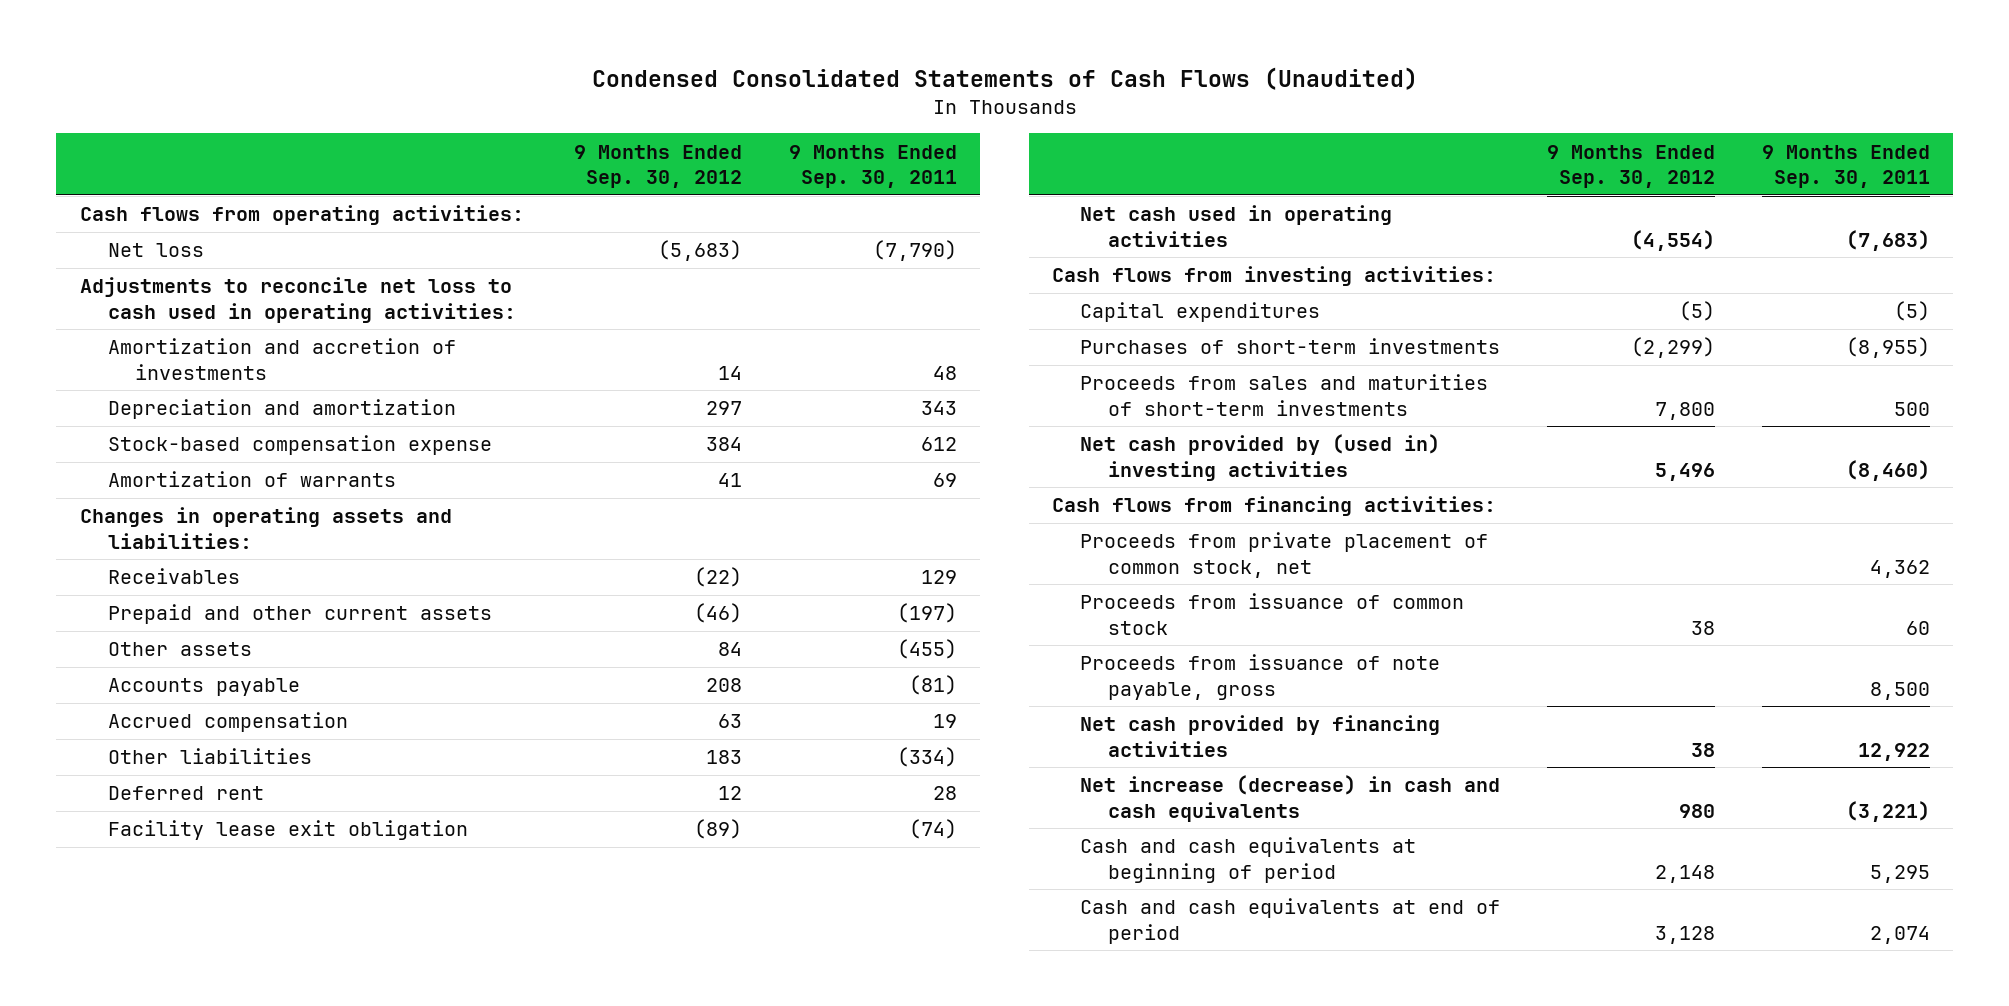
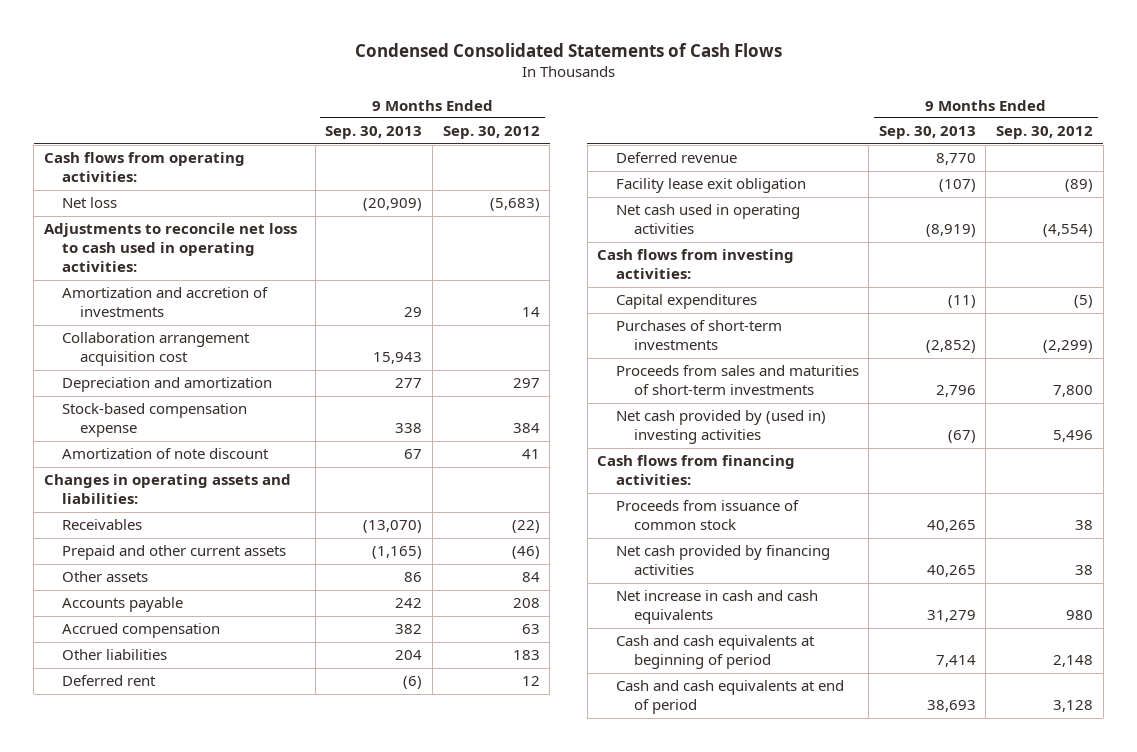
- Condensed Consolidated Statements of Cash Flows (Unaudited)
+ Condensed Consolidated Statements of Cash Flows
- | 9 Months Ended Sep. 30, 2012 | 9 Months Ended Sep. 30, 2011
+ | 9 Months Ended Sep. 30, 2013 | 9 Months Ended Sep. 30, 2012
+ Collaboration arrangement acquisition cost | 15,943 |
- Amortization of warrants | 41 | 69
+ Amortization of note discount | 67 | 41
+ Deferred revenue | 8,770 |
- Proceeds from private placement of common stock, net | | 4,362
- Proceeds from issuance of note payable, gross | | 8,500
- Net increase (decrease) in cash and cash equivalents | 980 | (3,221)
+ Net increase in cash and cash equivalents | 31,279 | 980

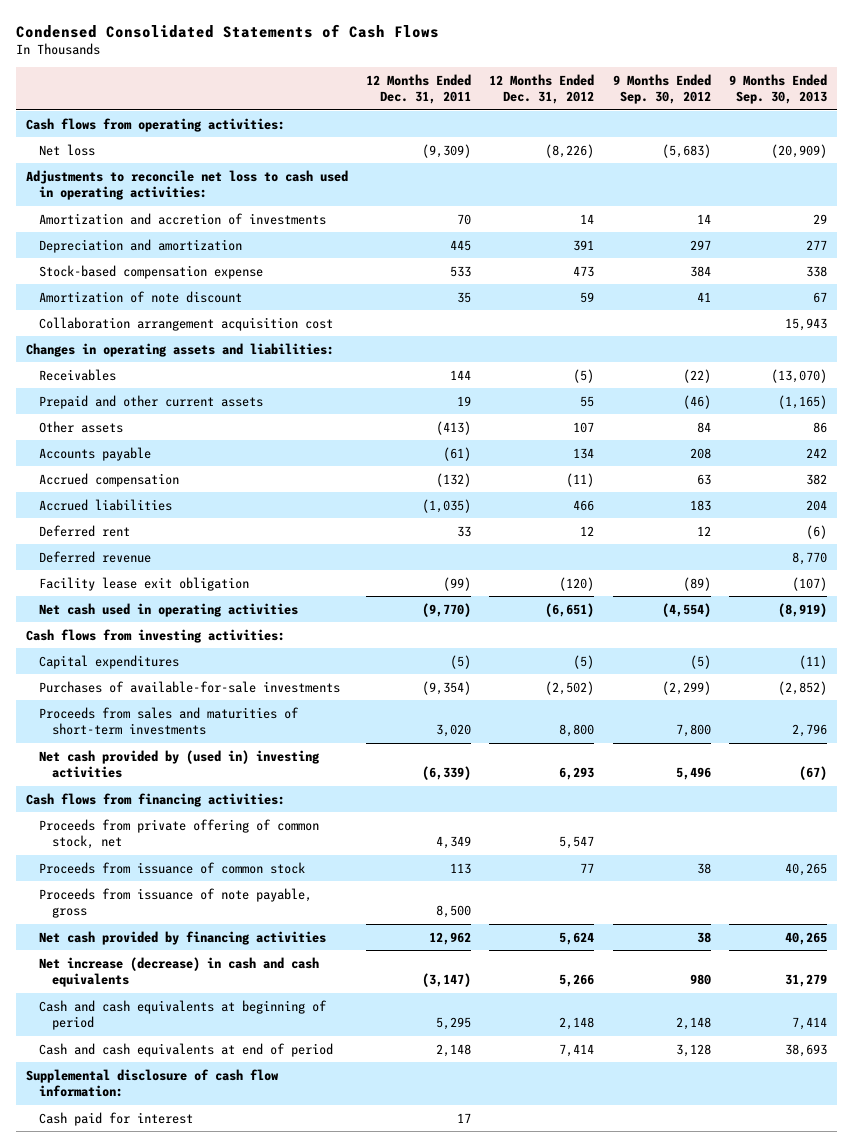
- | 9 Months Ended Sep. 30, 2013 | 9 Months Ended Sep. 30, 2012
+ | 12 Months Ended Dec. 31, 2011 | 12 Months Ended Dec. 31, 2012 | 9 Months Ended Sep. 30, 2012 | 9 Months Ended Sep. 30, 2013
moved down: Collaboration arrangement acquisition cost | | | | 15,943
- Other liabilities | 204 | 183
+ Accrued liabilities | (1,035) | 466 | 183 | 204
- Purchases of short-term investments | (2,852) | (2,299)
+ Purchases of available-for-sale investments | (9,354) | (2,502) | (2,299) | (2,852)
+ Proceeds from private offering of common stock, net | 4,349 | 5,547 | |
+ Proceeds from issuance of note payable, gross | 8,500 | | |
- Net increase in cash and cash equivalents | 31,279 | 980
+ Net increase (decrease) in cash and cash equivalents | (3,147) | 5,266 | 980 | 31,279
+ Supplemental disclosure of cash flow information:
+ Cash paid for interest | 17 | | |

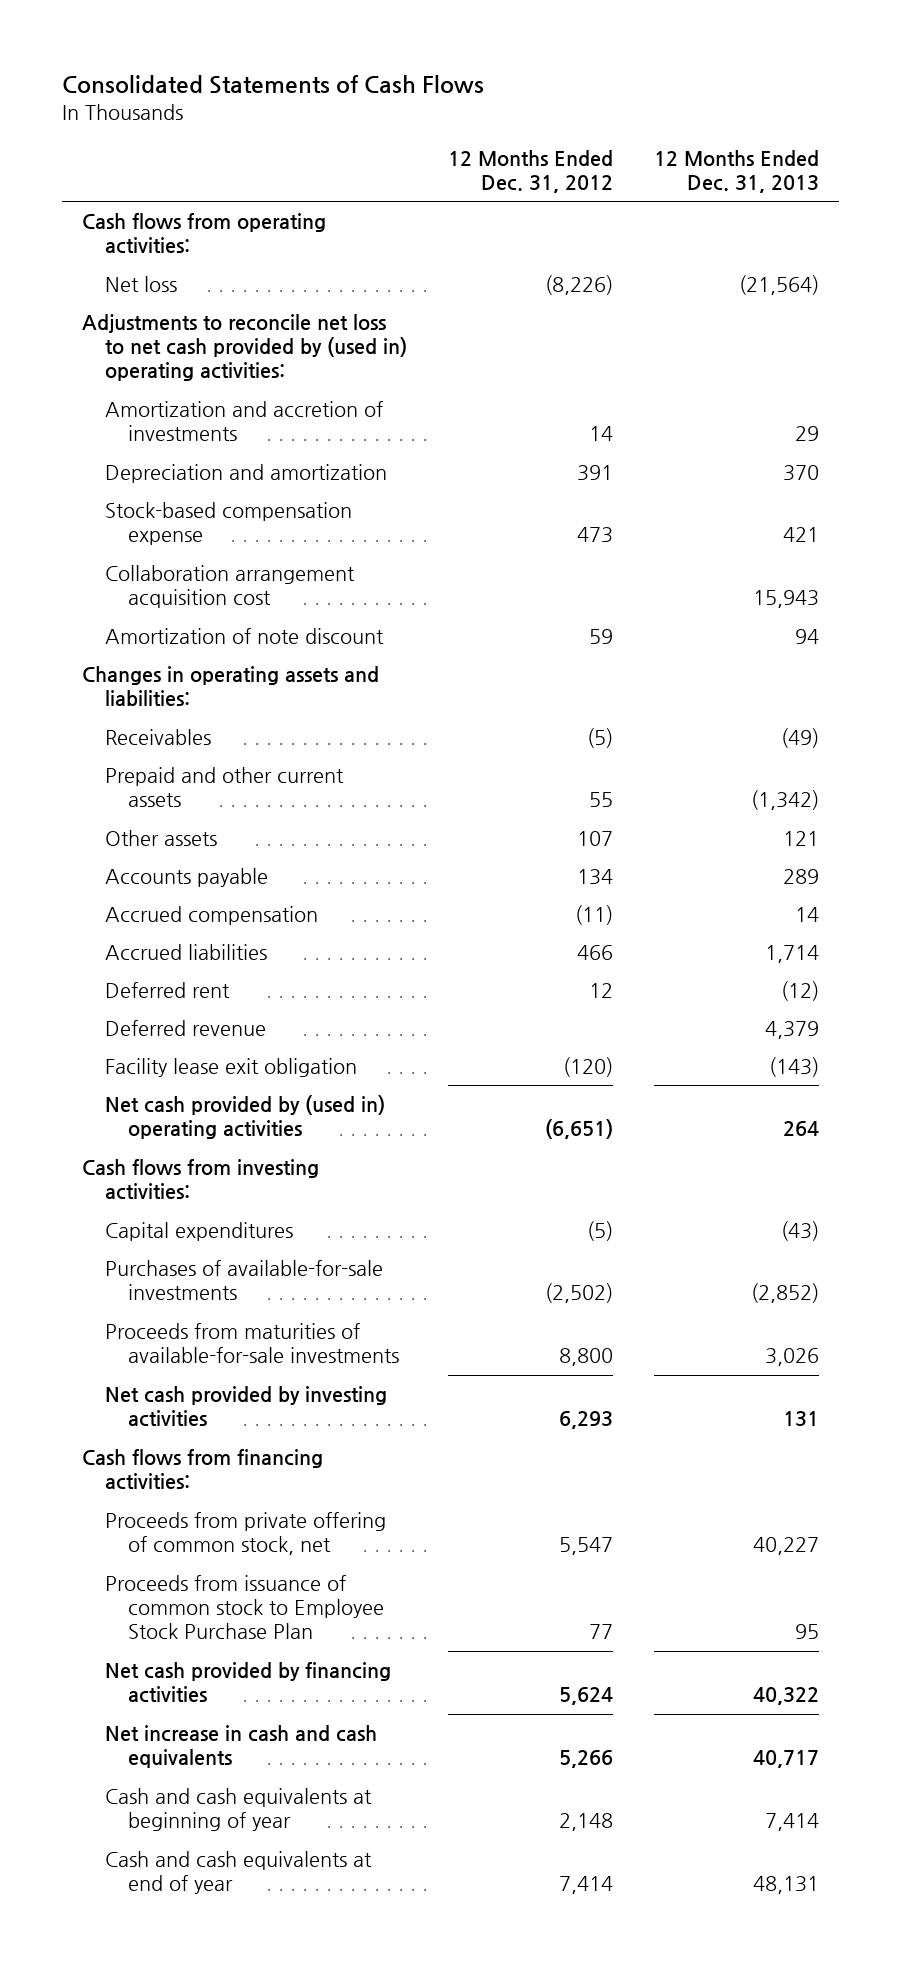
- Condensed Consolidated Statements of Cash Flows
+ Consolidated Statements of Cash Flows
- | 12 Months Ended Dec. 31, 2011 | 12 Months Ended Dec. 31, 2012 | 9 Months Ended Sep. 30, 2012 | 9 Months Ended Sep. 30, 2013
+ | 12 Months Ended Dec. 31, 2012 | 12 Months Ended Dec. 31, 2013
- Adjustments to reconcile net loss to cash used in operating activities:
+ Adjustments to reconcile net loss to net cash provided by (used in) operating activities:
moved down: Amortization of note discount | 59 | 94
- Net cash used in operating activities | (9,770) | (6,651) | (4,554) | (8,919)
+ Net cash provided by (used in) operating activities | (6,651) | 264
- Proceeds from sales and maturities of short-term investments | 3,020 | 8,800 | 7,800 | 2,796
- Net cash provided by (used in) investing activities | (6,339) | 6,293 | 5,496 | (67)
+ Proceeds from maturities of available-for-sale investments | 8,800 | 3,026
+ Net cash provided by investing activities | 6,293 | 131
- Proceeds from issuance of common stock | 113 | 77 | 38 | 40,265
- Proceeds from issuance of note payable, gross | 8,500 | | |
+ Proceeds from issuance of common stock to Employee Stock Purchase Plan | 77 | 95
- Net increase (decrease) in cash and cash equivalents | (3,147) | 5,266 | 980 | 31,279
- Cash and cash equivalents at beginning of period | 5,295 | 2,148 | 2,148 | 7,414
- Cash and cash equivalents at end of period | 2,148 | 7,414 | 3,128 | 38,693
- Supplemental disclosure of cash flow information:
- Cash paid for interest | 17 | | |
+ Net increase in cash and cash equivalents | 5,266 | 40,717
+ Cash and cash equivalents at beginning of year | 2,148 | 7,414
+ Cash and cash equivalents at end of year | 7,414 | 48,131

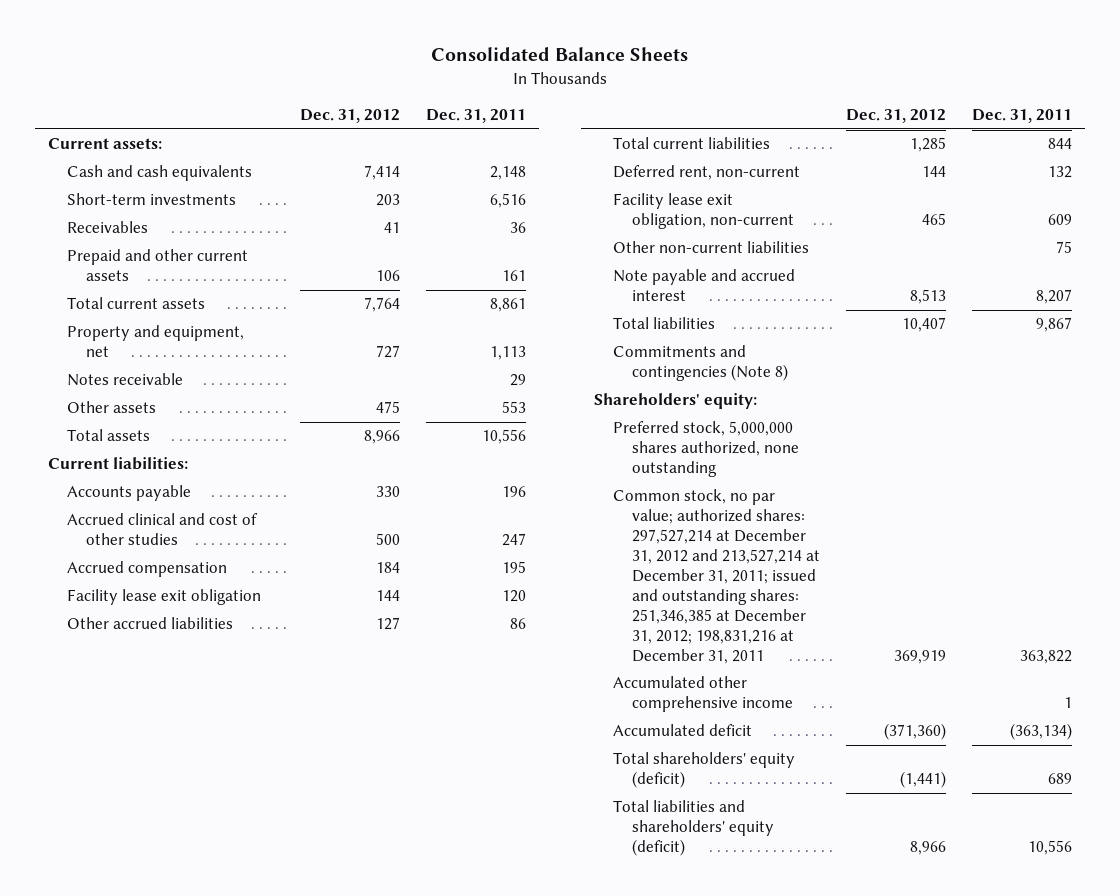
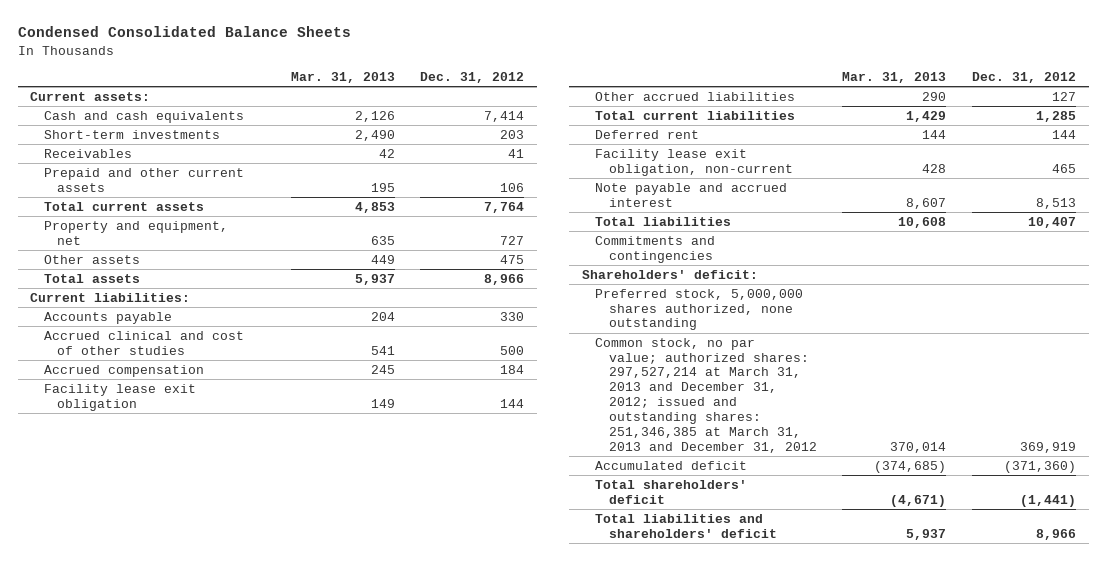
- Consolidated Balance Sheets
+ Condensed Consolidated Balance Sheets
- | Dec. 31, 2012 | Dec. 31, 2011
+ | Mar. 31, 2013 | Dec. 31, 2012
- Notes receivable | | 29
- Deferred rent, non-current | 144 | 132
+ Deferred rent | 144 | 144
- Other non-current liabilities | | 75
- Commitments and contingencies (Note 8)
- Shareholders' equity:
+ Commitments and contingencies
+ Shareholders' deficit:
- Common stock, no par value; authorized shares: 297,527,214 at December 31, 2012 and 213,527,214 at December 31, 2011; issued and outstanding shares: 251,346,385 at December 31, 2012; 198,831,216 at December 31, 2011 | 369,919 | 363,822
- Accumulated other comprehensive income | | 1
+ Common stock, no par value; authorized shares: 297,527,214 at March 31, 2013 and December 31, 2012; issued and outstanding shares: 251,346,385 at March 31, 2013 and December 31, 2012 | 370,014 | 369,919
- Total shareholders' equity (deficit) | (1,441) | 689
- Total liabilities and shareholders' equity (deficit) | 8,966 | 10,556
+ Total shareholders' deficit | (4,671) | (1,441)
+ Total liabilities and shareholders' deficit | 5,937 | 8,966

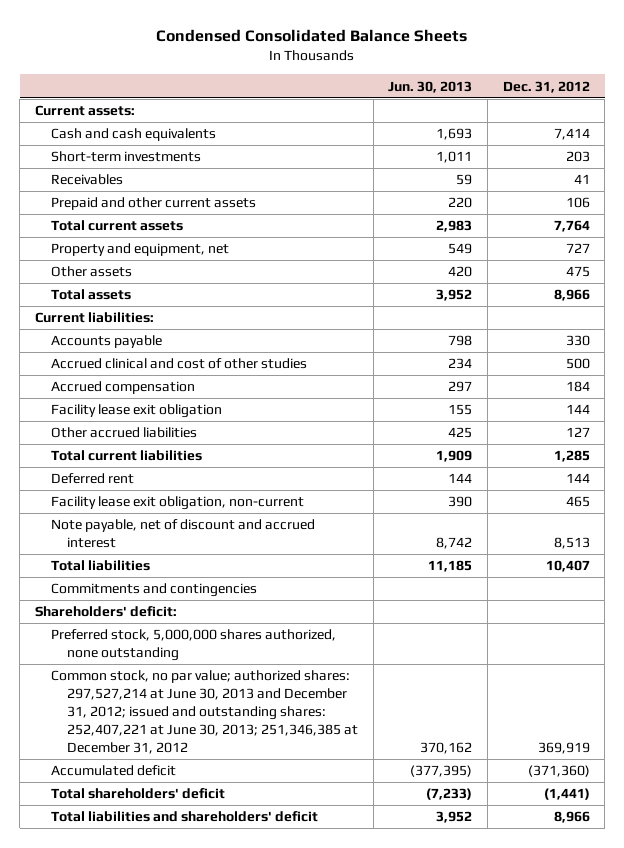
- | Mar. 31, 2013 | Dec. 31, 2012
+ | Jun. 30, 2013 | Dec. 31, 2012
- Note payable and accrued interest | 8,607 | 8,513
+ Note payable, net of discount and accrued interest | 8,742 | 8,513
- Common stock, no par value; authorized shares: 297,527,214 at March 31, 2013 and December 31, 2012; issued and outstanding shares: 251,346,385 at March 31, 2013 and December 31, 2012 | 370,014 | 369,919
+ Common stock, no par value; authorized shares: 297,527,214 at June 30, 2013 and December 31, 2012; issued and outstanding shares: 252,407,221 at June 30, 2013; 251,346,385 at December 31, 2012 | 370,162 | 369,919

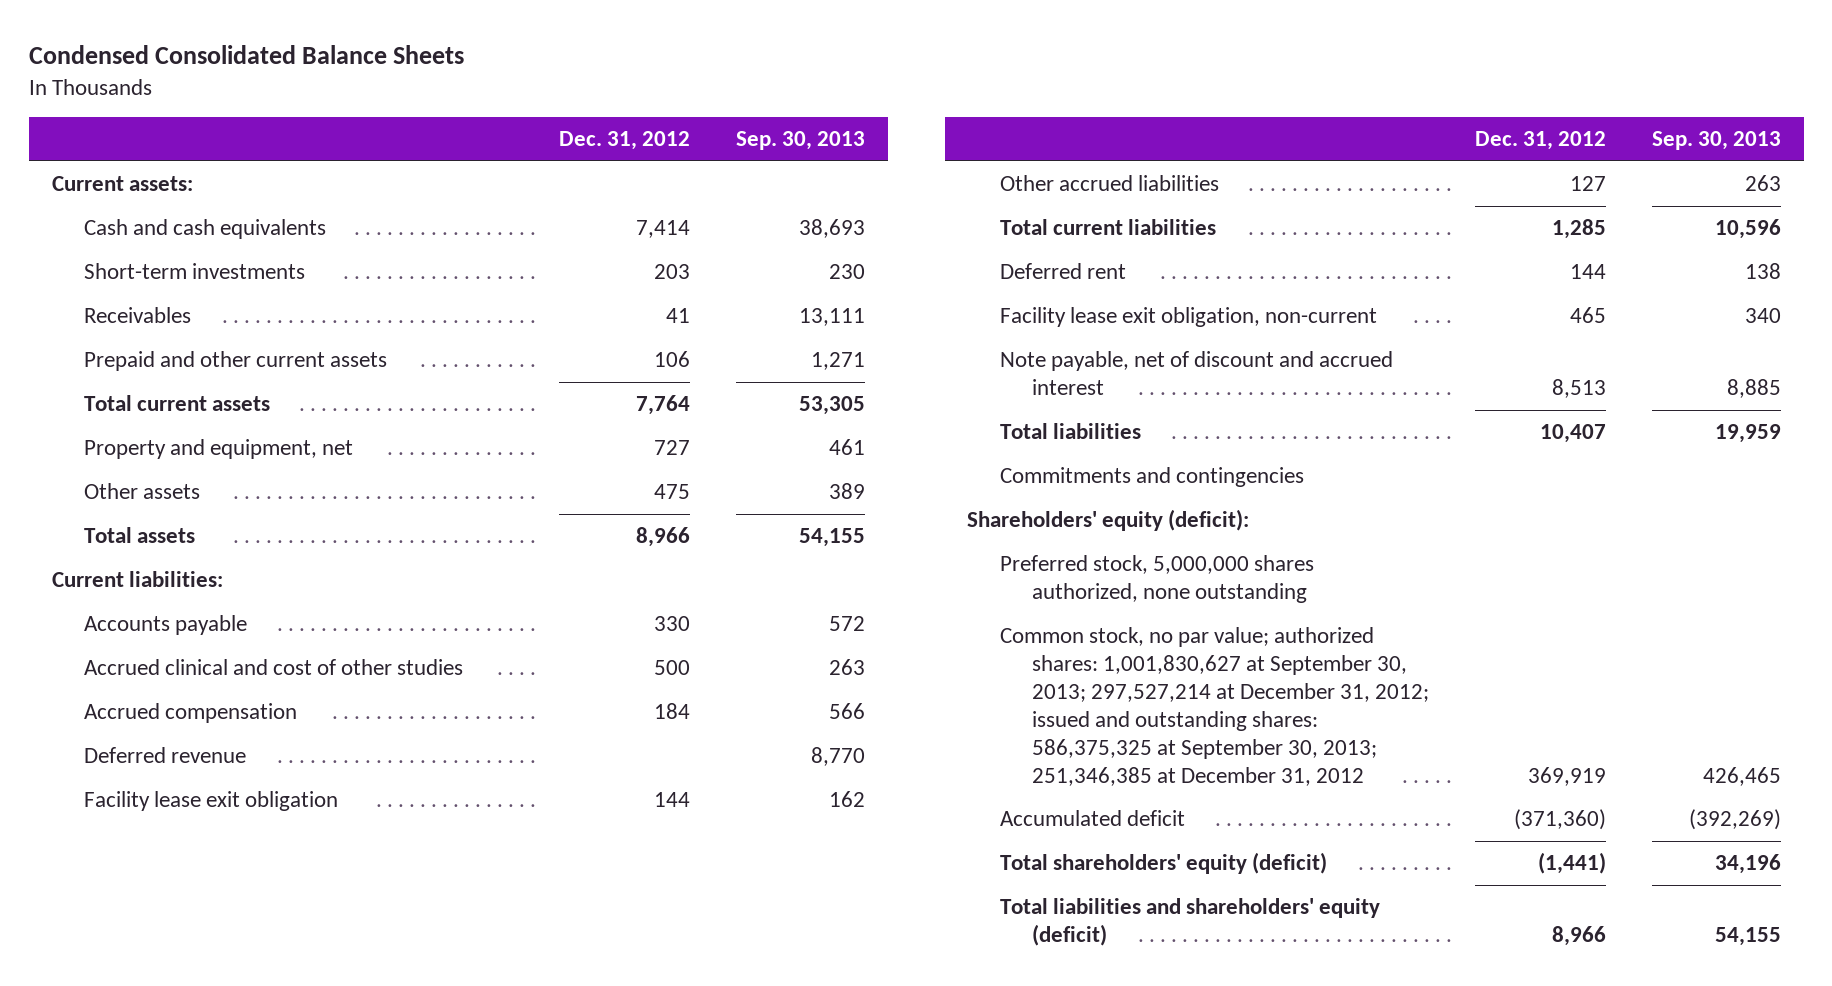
- | Jun. 30, 2013 | Dec. 31, 2012
+ | Dec. 31, 2012 | Sep. 30, 2013
+ Deferred revenue | | 8,770
- Shareholders' deficit:
+ Shareholders' equity (deficit):
- Common stock, no par value; authorized shares: 297,527,214 at June 30, 2013 and December 31, 2012; issued and outstanding shares: 252,407,221 at June 30, 2013; 251,346,385 at December 31, 2012 | 370,162 | 369,919
+ Common stock, no par value; authorized shares: 1,001,830,627 at September 30, 2013; 297,527,214 at December 31, 2012; issued and outstanding shares: 586,375,325 at September 30, 2013; 251,346,385 at December 31, 2012 | 369,919 | 426,465
- Total shareholders' deficit | (7,233) | (1,441)
- Total liabilities and shareholders' deficit | 3,952 | 8,966
+ Total shareholders' equity (deficit) | (1,441) | 34,196
+ Total liabilities and shareholders' equity (deficit) | 8,966 | 54,155

